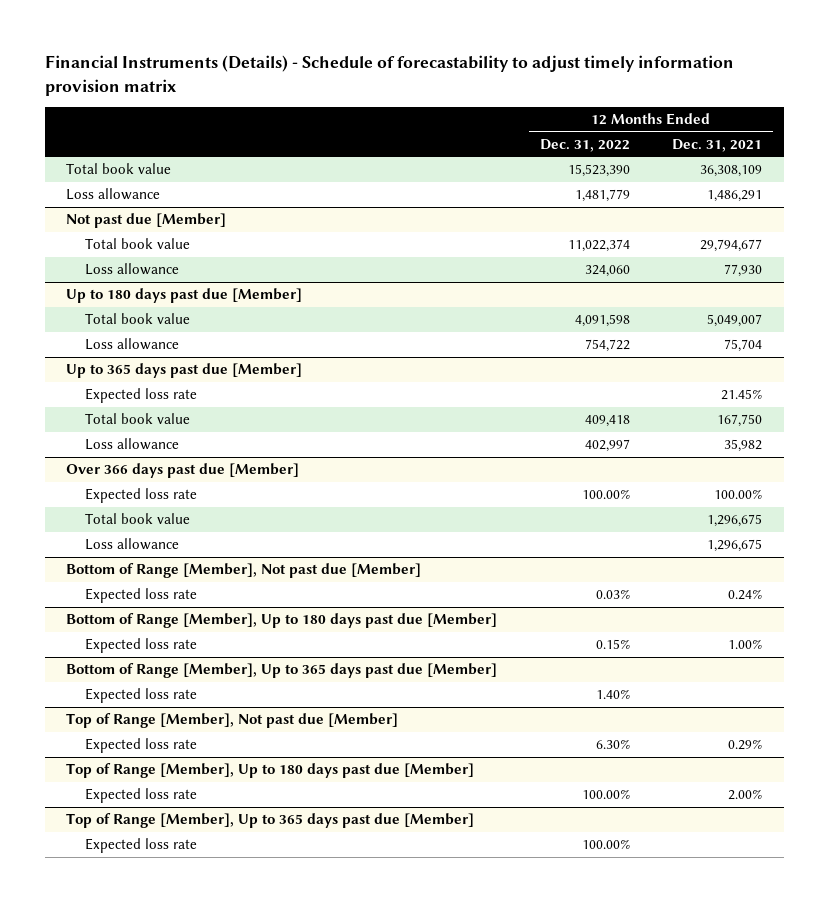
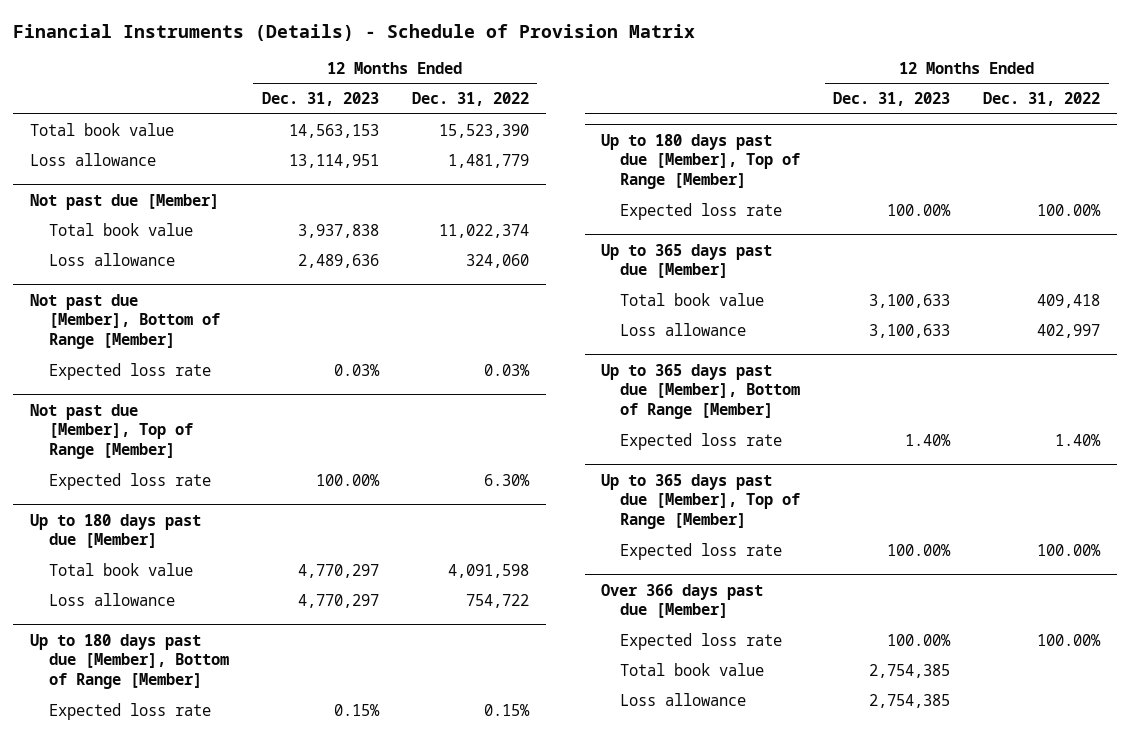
- Financial Instruments (Details) - Schedule of forecastability to adjust timely information provision matrix
+ Financial Instruments (Details) - Schedule of Provision Matrix
- | 12 Months Ended Dec. 31, 2022 | 12 Months Ended Dec. 31, 2021
+ | 12 Months Ended Dec. 31, 2023 | 12 Months Ended Dec. 31, 2022
+ Not past due [Member], Bottom of Range [Member]
+ Expected loss rate | 0.03% | 0.03%
+ Not past due [Member], Top of Range [Member]
+ Expected loss rate | 100.00% | 6.30%
+ Up to 180 days past due [Member], Bottom of Range [Member]
+ Expected loss rate | 0.15% | 0.15%
+ Up to 180 days past due [Member], Top of Range [Member]
+ Expected loss rate | 100.00% | 100.00%
@ Up to 365 days past due [Member]
- Expected loss rate | | 21.45%
+ Up to 365 days past due [Member], Bottom of Range [Member]
+ Expected loss rate | 1.40% | 1.40%
+ Up to 365 days past due [Member], Top of Range [Member]
+ Expected loss rate | 100.00% | 100.00%
- Bottom of Range [Member], Not past due [Member]
- Expected loss rate | 0.03% | 0.24%
- Bottom of Range [Member], Up to 180 days past due [Member]
- Expected loss rate | 0.15% | 1.00%
- Bottom of Range [Member], Up to 365 days past due [Member]
- Expected loss rate | 1.40% |
- Top of Range [Member], Not past due [Member]
- Expected loss rate | 6.30% | 0.29%
- Top of Range [Member], Up to 180 days past due [Member]
- Expected loss rate | 100.00% | 2.00%
- Top of Range [Member], Up to 365 days past due [Member]
- Expected loss rate | 100.00% |

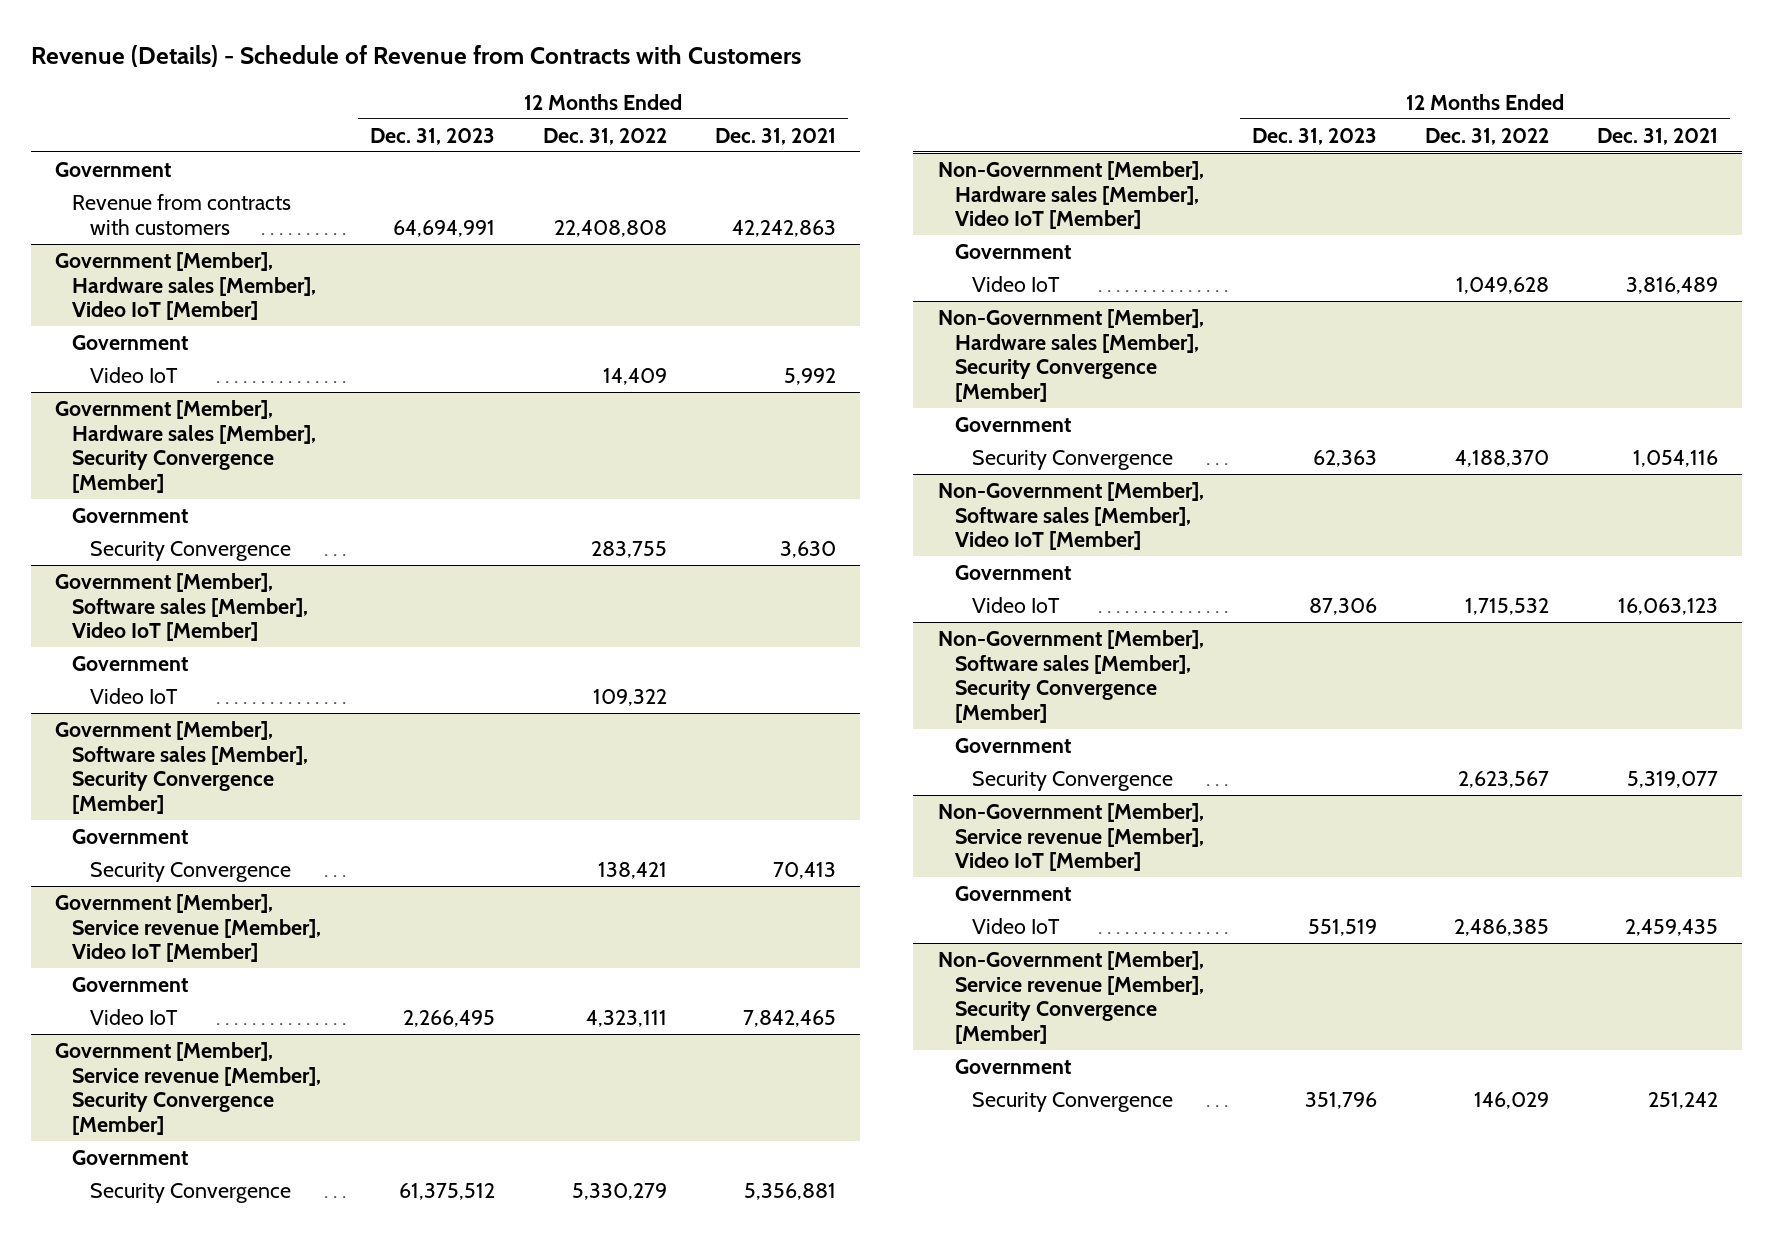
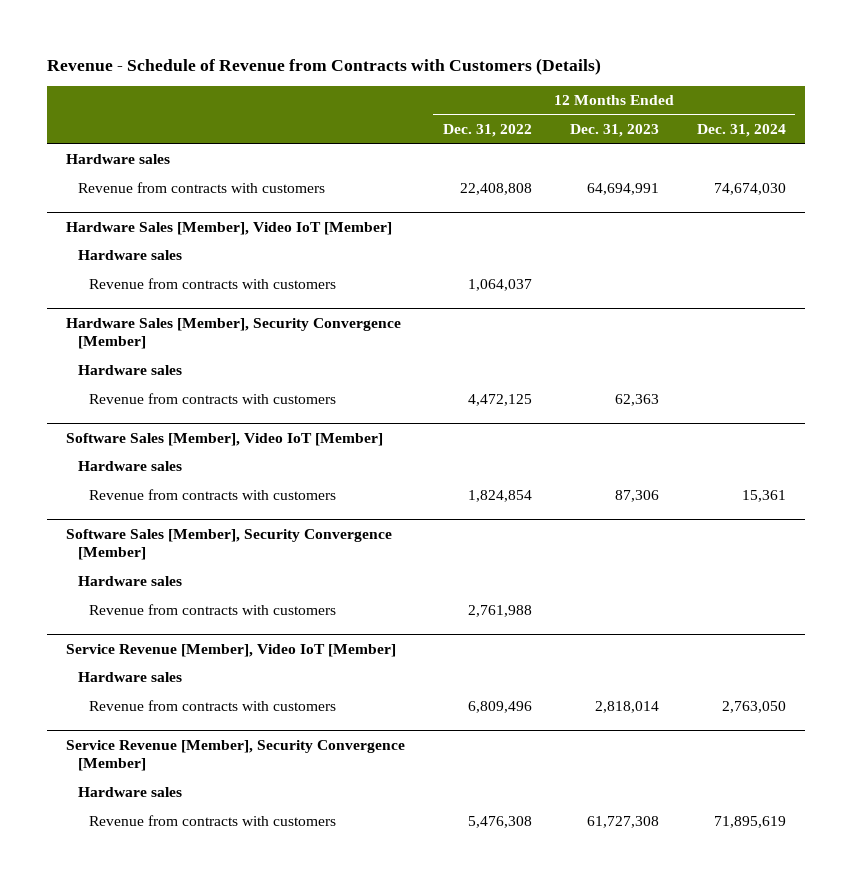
- Revenue (Details) - Schedule of Revenue from Contracts with Customers
+ Revenue - Schedule of Revenue from Contracts with Customers (Details)
- | 12 Months Ended Dec. 31, 2023 | 12 Months Ended Dec. 31, 2022 | 12 Months Ended Dec. 31, 2021
+ | 12 Months Ended Dec. 31, 2022 | 12 Months Ended Dec. 31, 2023 | 12 Months Ended Dec. 31, 2024
- Government
+ Hardware sales
- Government [Member], Hardware sales [Member], Video IoT [Member]
- Government
- Video IoT | | 14,409 | 5,992
- Government [Member], Hardware sales [Member], Security Convergence [Member]
- Government
- Security Convergence | | 283,755 | 3,630
- Government [Member], Software sales [Member], Video IoT [Member]
- Government
- Video IoT | | 109,322 |
- Government [Member], Software sales [Member], Security Convergence [Member]
- Government
- Security Convergence | | 138,421 | 70,413
- Government [Member], Service revenue [Member], Video IoT [Member]
- Government
- Video IoT | 2,266,495 | 4,323,111 | 7,842,465
- Government [Member], Service revenue [Member], Security Convergence [Member]
- Government
- Security Convergence | 61,375,512 | 5,330,279 | 5,356,881
- Non-Government [Member], Hardware sales [Member], Video IoT [Member]
- Government
- Video IoT | | 1,049,628 | 3,816,489
- Non-Government [Member], Hardware sales [Member], Security Convergence [Member]
- Government
- Security Convergence | 62,363 | 4,188,370 | 1,054,116
- Non-Government [Member], Software sales [Member], Video IoT [Member]
- Government
- Video IoT | 87,306 | 1,715,532 | 16,063,123
- Non-Government [Member], Software sales [Member], Security Convergence [Member]
- Government
- Security Convergence | | 2,623,567 | 5,319,077
- Non-Government [Member], Service revenue [Member], Video IoT [Member]
- Government
- Video IoT | 551,519 | 2,486,385 | 2,459,435
- Non-Government [Member], Service revenue [Member], Security Convergence [Member]
- Government
- Security Convergence | 351,796 | 146,029 | 251,242
+ Hardware Sales [Member], Video IoT [Member]
+ Hardware sales
+ Revenue from contracts with customers | 1,064,037 | |
+ Hardware Sales [Member], Security Convergence [Member]
+ Hardware sales
+ Revenue from contracts with customers | 4,472,125 | 62,363 |
+ Software Sales [Member], Video IoT [Member]
+ Hardware sales
+ Revenue from contracts with customers | 1,824,854 | 87,306 | 15,361
+ Software Sales [Member], Security Convergence [Member]
+ Hardware sales
+ Revenue from contracts with customers | 2,761,988 | |
+ Service Revenue [Member], Video IoT [Member]
+ Hardware sales
+ Revenue from contracts with customers | 6,809,496 | 2,818,014 | 2,763,050
+ Service Revenue [Member], Security Convergence [Member]
+ Hardware sales
+ Revenue from contracts with customers | 5,476,308 | 61,727,308 | 71,895,619

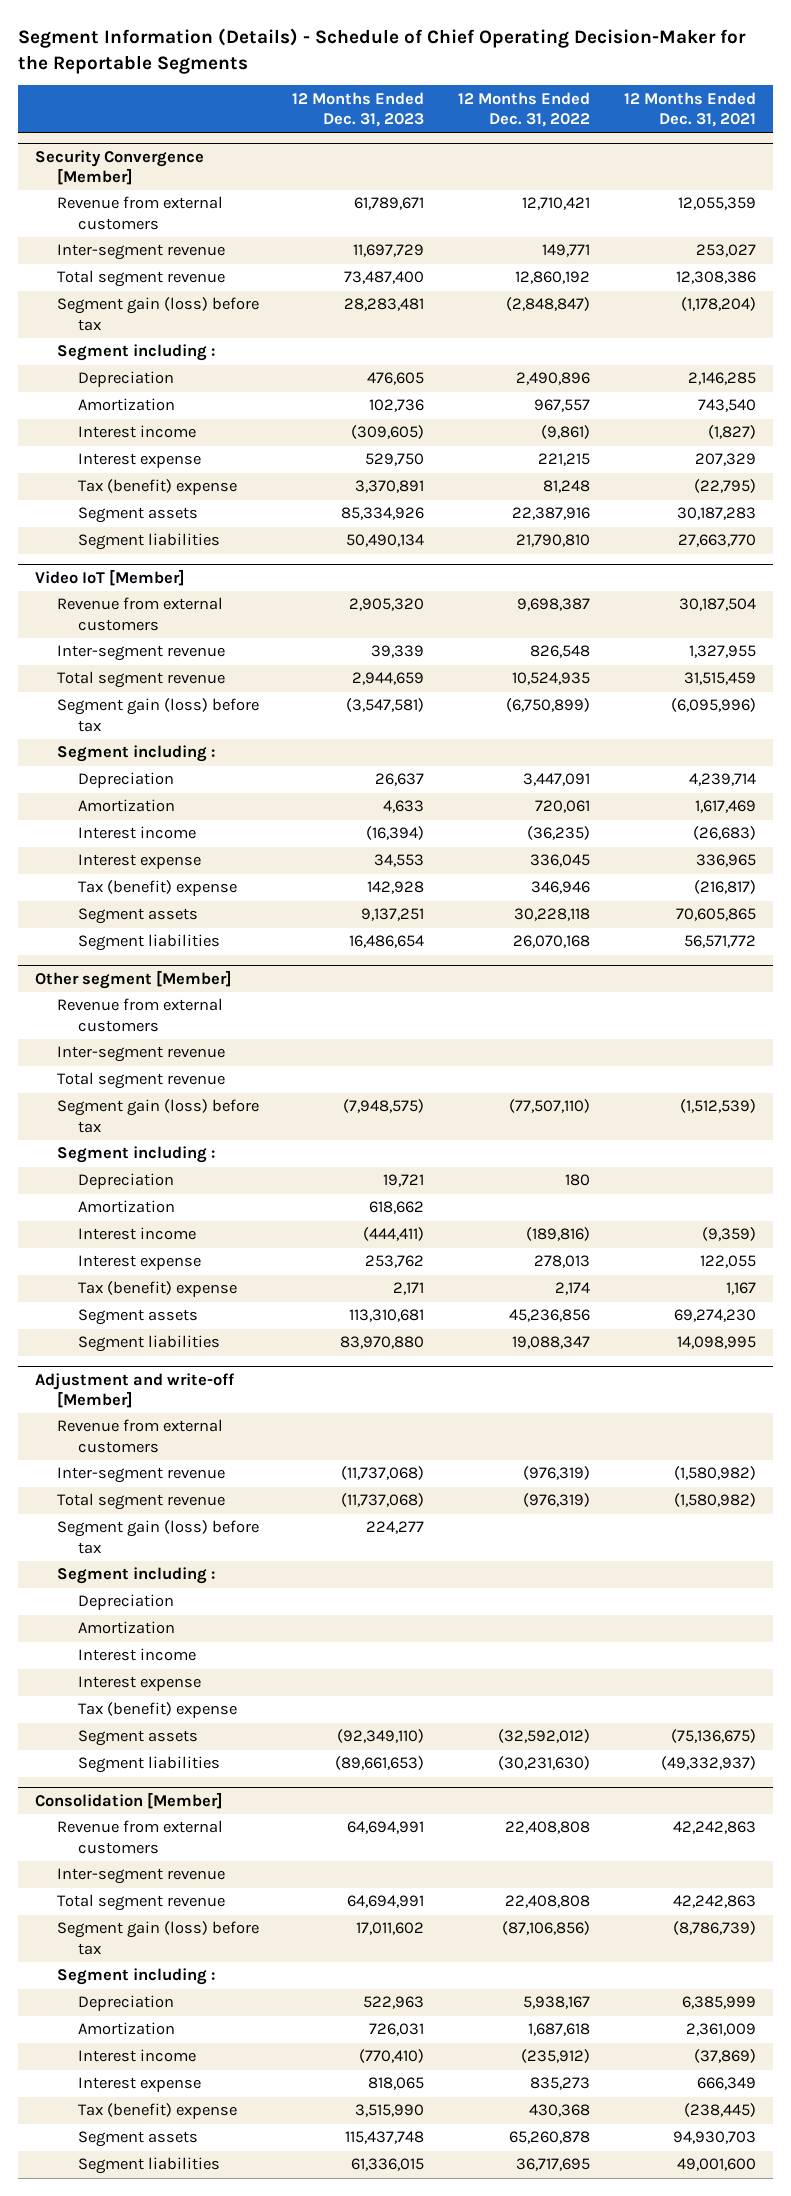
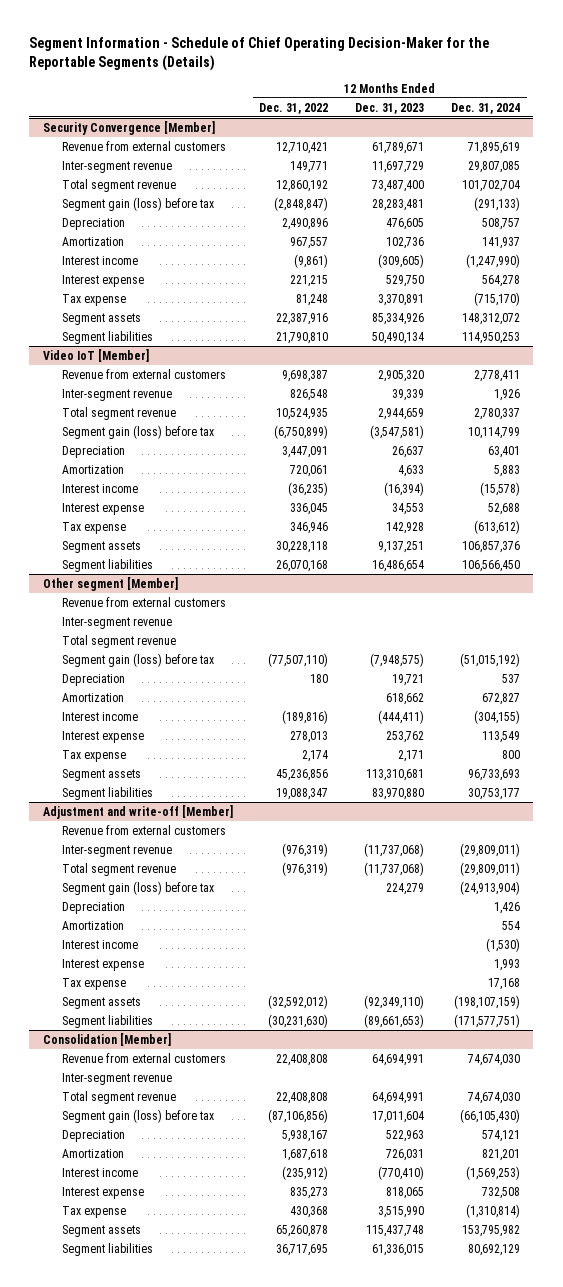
- Segment Information (Details) - Schedule of Chief Operating Decision-Maker for the Reportable Segments
+ Segment Information - Schedule of Chief Operating Decision-Maker for the Reportable Segments (Details)
- | 12 Months Ended Dec. 31, 2023 | 12 Months Ended Dec. 31, 2022 | 12 Months Ended Dec. 31, 2021
+ | 12 Months Ended Dec. 31, 2022 | 12 Months Ended Dec. 31, 2023 | 12 Months Ended Dec. 31, 2024
@ Security Convergence [Member]
- Segment including :
- Tax (benefit) expense | 3,370,891 | 81,248 | (22,795)
+ Tax expense | 81,248 | 3,370,891 | (715,170)
@ Video IoT [Member]
- Segment including :
- Tax (benefit) expense | 142,928 | 346,946 | (216,817)
+ Tax expense | 346,946 | 142,928 | (613,612)
@ Other segment [Member]
- Segment including :
- Tax (benefit) expense | 2,171 | 2,174 | 1,167
+ Tax expense | 2,174 | 2,171 | 800
@ Adjustment and write-off [Member]
- Segment gain (loss) before tax | 224,277 | |
- Segment including :
+ Segment gain (loss) before tax | | 224,279 | (24,913,904)
- Tax (benefit) expense
+ Tax expense | | | 17,168
@ Consolidation [Member]
- Segment gain (loss) before tax | 17,011,602 | (87,106,856) | (8,786,739)
- Segment including :
+ Segment gain (loss) before tax | (87,106,856) | 17,011,604 | (66,105,430)
- Tax (benefit) expense | 3,515,990 | 430,368 | (238,445)
+ Tax expense | 430,368 | 3,515,990 | (1,310,814)

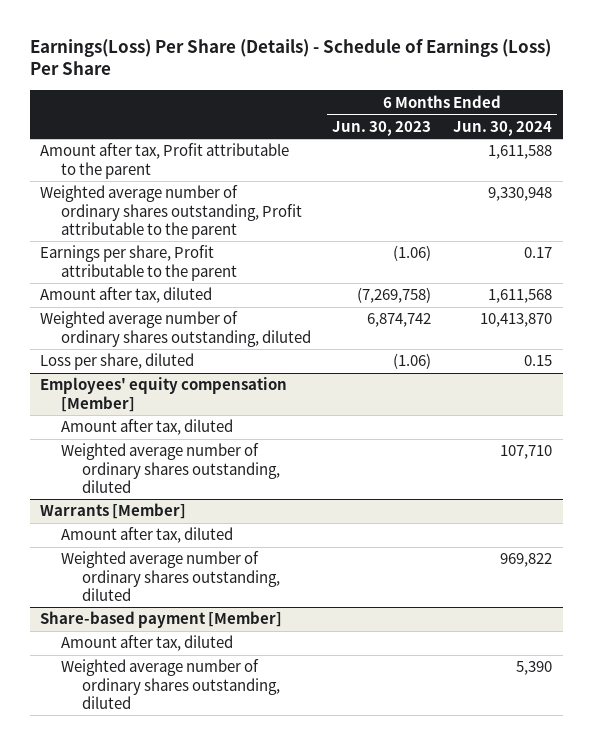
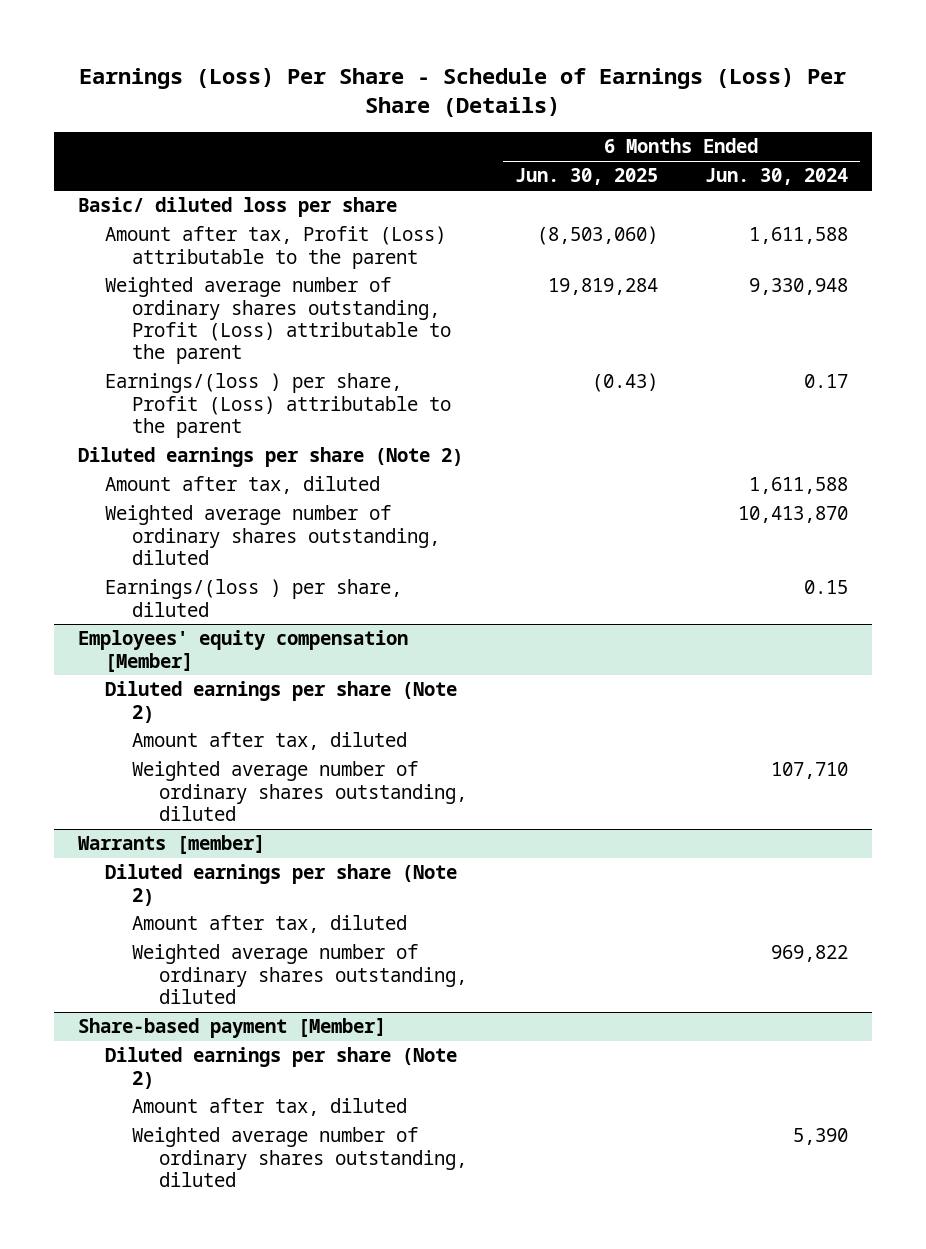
- Earnings(Loss) Per Share (Details) - Schedule of Earnings (Loss) Per Share
+ Earnings (Loss) Per Share - Schedule of Earnings (Loss) Per Share (Details)
- | 6 Months Ended Jun. 30, 2023 | 6 Months Ended Jun. 30, 2024
+ | 6 Months Ended Jun. 30, 2025 | 6 Months Ended Jun. 30, 2024
- Amount after tax, Profit attributable to the parent | | 1,611,588
- Weighted average number of ordinary shares outstanding, Profit attributable to the parent | | 9,330,948
- Earnings per share, Profit attributable to the parent | (1.06) | 0.17
- Amount after tax, diluted | (7,269,758) | 1,611,568
+ Basic/ diluted loss per share
+ Amount after tax, Profit (Loss) attributable to the parent | (8,503,060) | 1,611,588
+ Weighted average number of ordinary shares outstanding, Profit (Loss) attributable to the parent | 19,819,284 | 9,330,948
+ Earnings/(loss ) per share, Profit (Loss) attributable to the parent | (0.43) | 0.17
+ Diluted earnings per share (Note 2)
+ Amount after tax, diluted | | 1,611,588
- Loss per share, diluted | (1.06) | 0.15
+ Earnings/(loss ) per share, diluted | | 0.15
@ Employees' equity compensation [Member]
+ Diluted earnings per share (Note 2)
- Warrants [Member]
+ Warrants [member]
+ Diluted earnings per share (Note 2)
@ Share-based payment [Member]
+ Diluted earnings per share (Note 2)

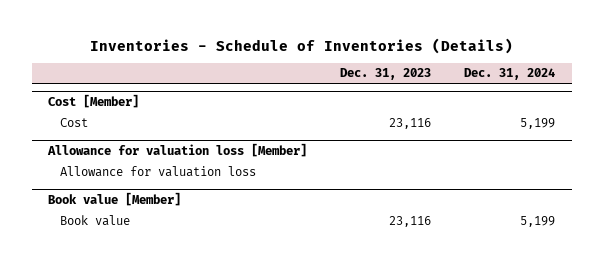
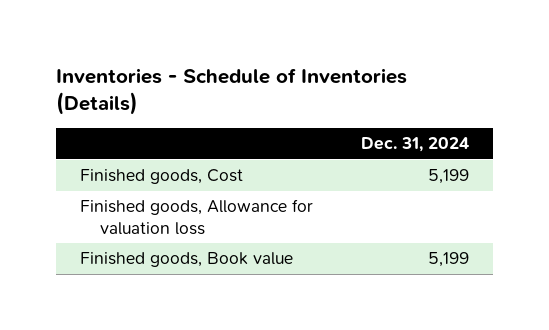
- | Dec. 31, 2023 | Dec. 31, 2024
+ | Dec. 31, 2024
- Cost [Member]
- Cost | 23,116 | 5,199
- Allowance for valuation loss [Member]
- Allowance for valuation loss
- Book value [Member]
- Book value | 23,116 | 5,199
+ Finished goods, Cost | 5,199
+ Finished goods, Allowance for valuation loss
+ Finished goods, Book value | 5,199

